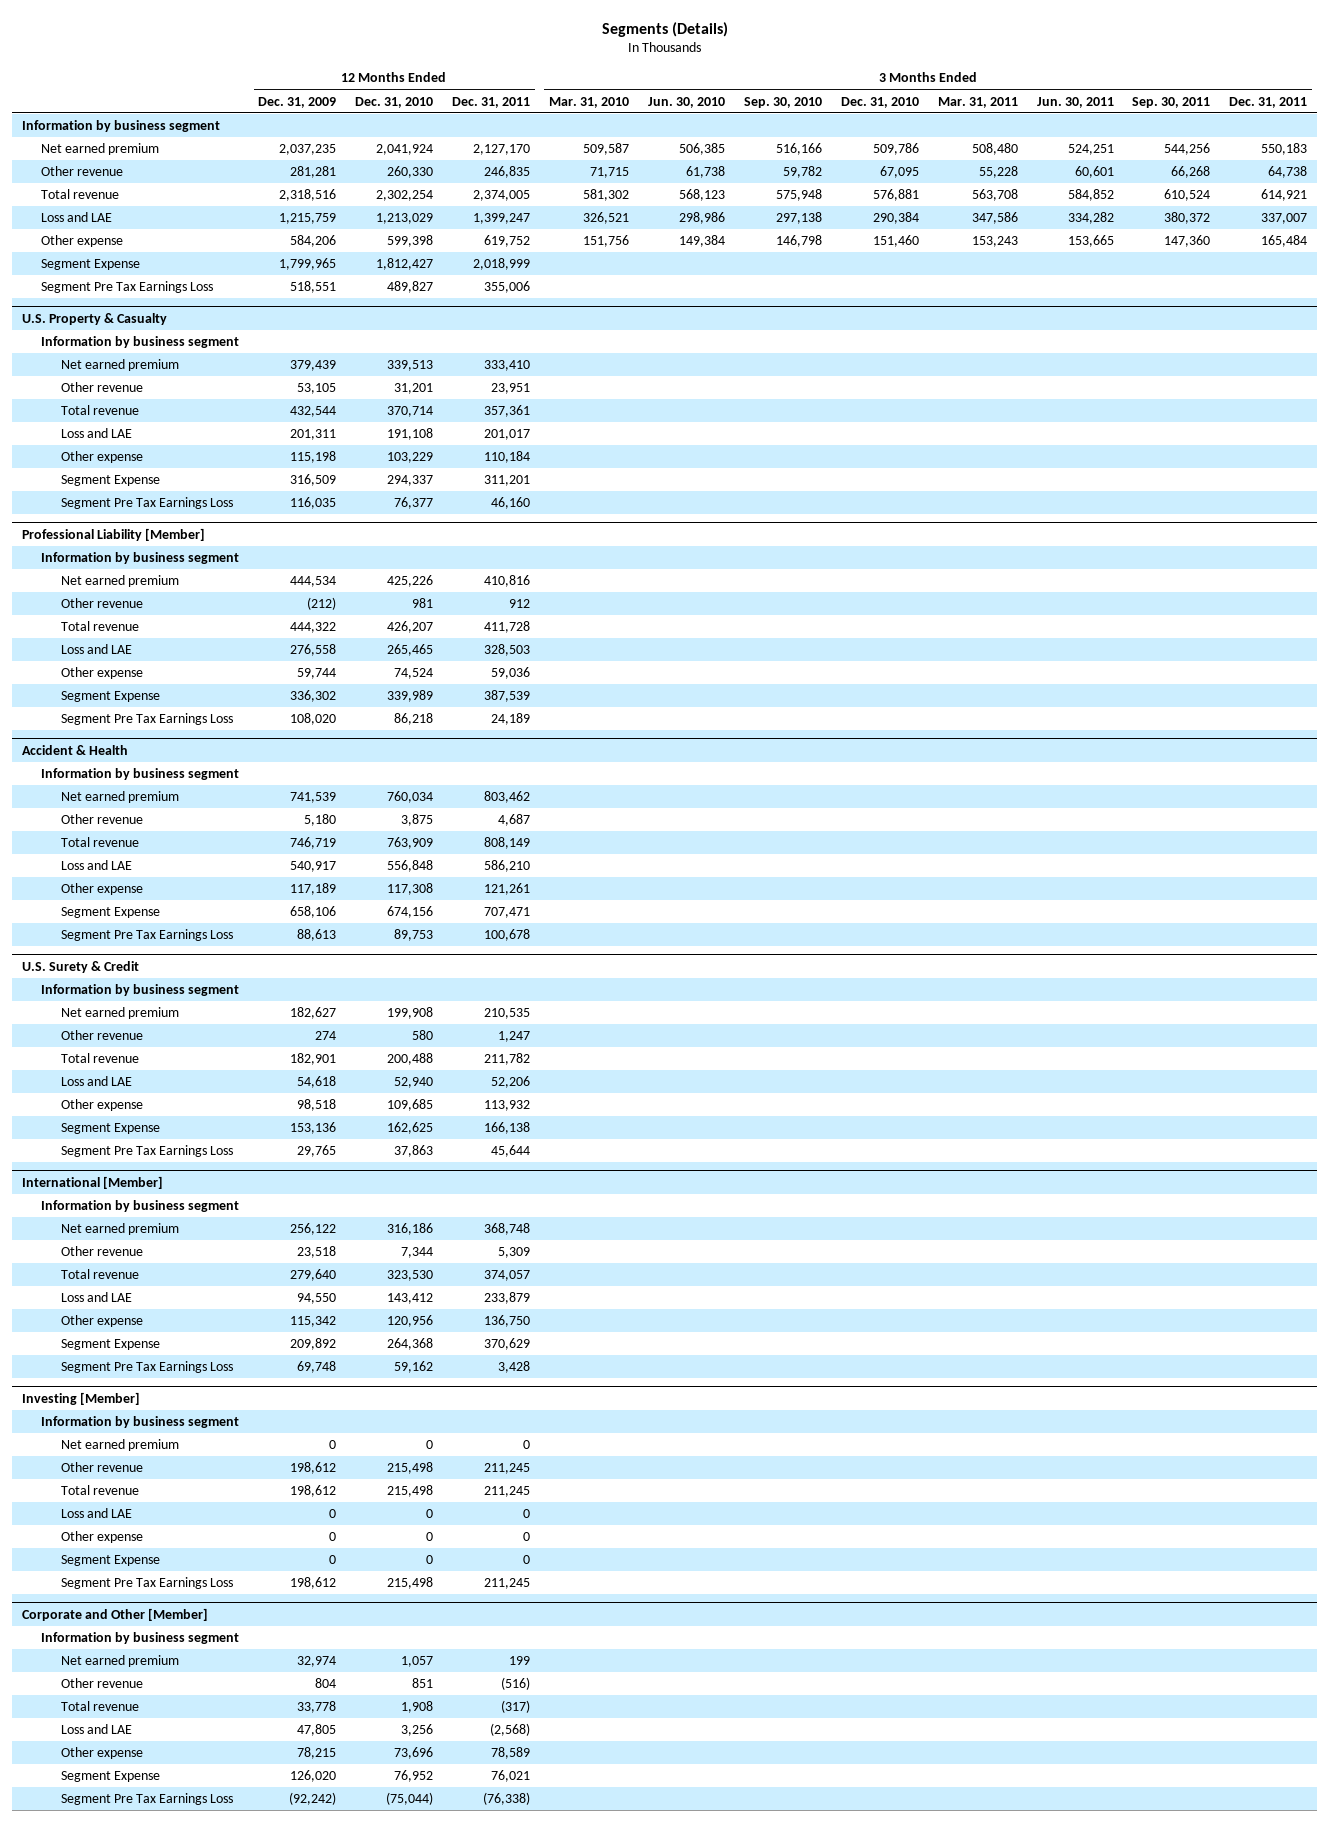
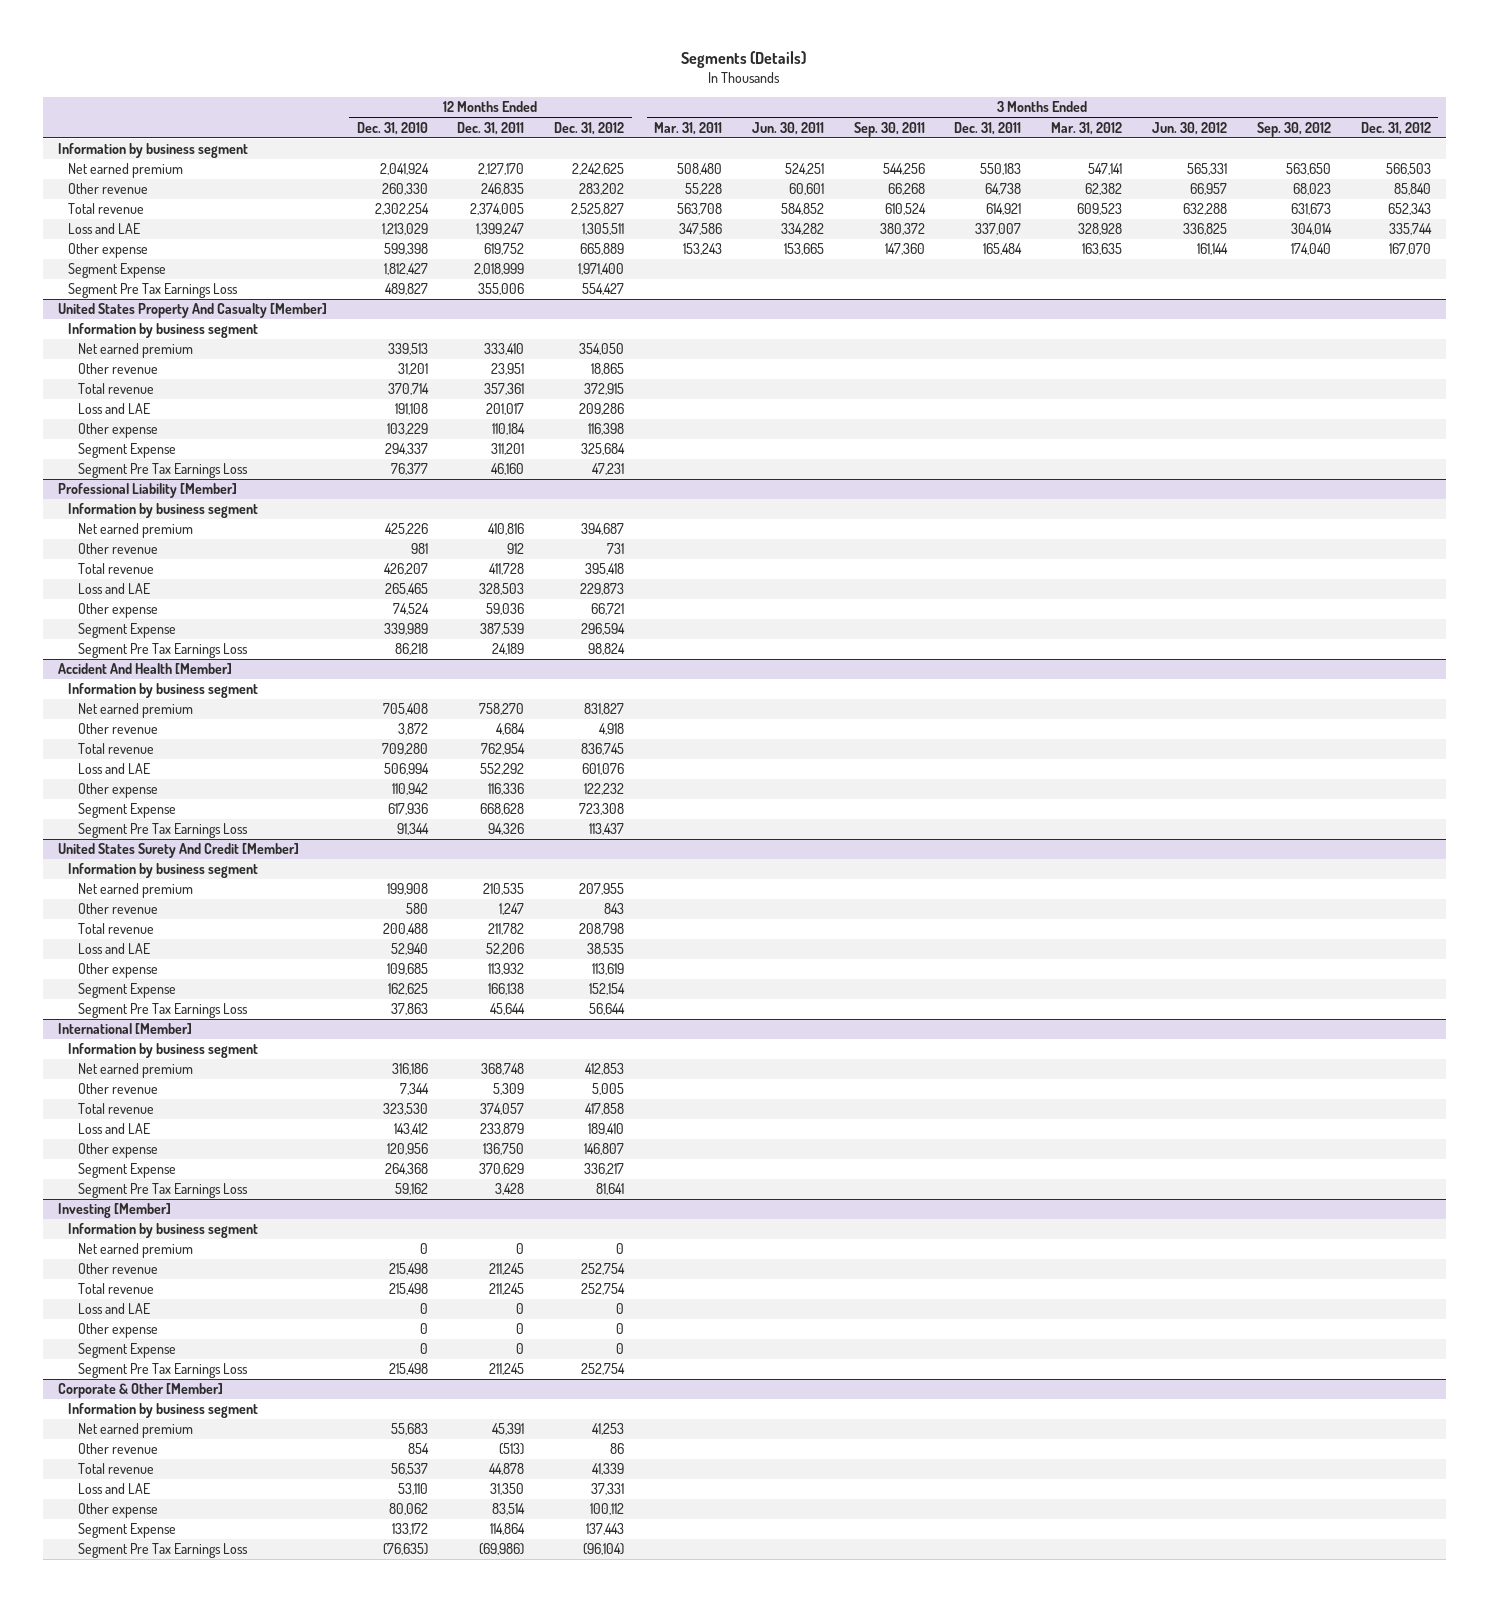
- | 12 Months Ended Dec. 31, 2009 | 12 Months Ended Dec. 31, 2010 | 12 Months Ended Dec. 31, 2011 | 3 Months Ended Mar. 31, 2010 | 3 Months Ended Jun. 30, 2010 | 3 Months Ended Sep. 30, 2010 | 3 Months Ended Dec. 31, 2010 | 3 Months Ended Mar. 31, 2011 | 3 Months Ended Jun. 30, 2011 | 3 Months Ended Sep. 30, 2011 | 3 Months Ended Dec. 31, 2011
+ | 12 Months Ended Dec. 31, 2010 | 12 Months Ended Dec. 31, 2011 | 12 Months Ended Dec. 31, 2012 | 3 Months Ended Mar. 31, 2011 | 3 Months Ended Jun. 30, 2011 | 3 Months Ended Sep. 30, 2011 | 3 Months Ended Dec. 31, 2011 | 3 Months Ended Mar. 31, 2012 | 3 Months Ended Jun. 30, 2012 | 3 Months Ended Sep. 30, 2012 | 3 Months Ended Dec. 31, 2012
- U.S. Property & Casualty
+ United States Property And Casualty [Member]
- Accident & Health
+ Accident And Health [Member]
- Net earned premium | 741,539 | 760,034 | 803,462 | | | | | | | |
- Other revenue | 5,180 | 3,875 | 4,687 | | | | | | | |
- Total revenue | 746,719 | 763,909 | 808,149 | | | | | | | |
- Loss and LAE | 540,917 | 556,848 | 586,210 | | | | | | | |
- Other expense | 117,189 | 117,308 | 121,261 | | | | | | | |
- Segment Expense | 658,106 | 674,156 | 707,471 | | | | | | | |
- Segment Pre Tax Earnings Loss | 88,613 | 89,753 | 100,678 | | | | | | | |
- U.S. Surety & Credit
+ Net earned premium | 705,408 | 758,270 | 831,827 | | | | | | | |
+ Other revenue | 3,872 | 4,684 | 4,918 | | | | | | | |
+ Total revenue | 709,280 | 762,954 | 836,745 | | | | | | | |
+ Loss and LAE | 506,994 | 552,292 | 601,076 | | | | | | | |
+ Other expense | 110,942 | 116,336 | 122,232 | | | | | | | |
+ Segment Expense | 617,936 | 668,628 | 723,308 | | | | | | | |
+ Segment Pre Tax Earnings Loss | 91,344 | 94,326 | 113,437 | | | | | | | |
+ United States Surety And Credit [Member]
- Corporate and Other [Member]
+ Corporate & Other [Member]
- Net earned premium | 32,974 | 1,057 | 199 | | | | | | | |
- Other revenue | 804 | 851 | (516) | | | | | | | |
- Total revenue | 33,778 | 1,908 | (317) | | | | | | | |
- Loss and LAE | 47,805 | 3,256 | (2,568) | | | | | | | |
- Other expense | 78,215 | 73,696 | 78,589 | | | | | | | |
- Segment Expense | 126,020 | 76,952 | 76,021 | | | | | | | |
- Segment Pre Tax Earnings Loss | (92,242) | (75,044) | (76,338) | | | | | | | |
+ Net earned premium | 55,683 | 45,391 | 41,253 | | | | | | | |
+ Other revenue | 854 | (513) | 86 | | | | | | | |
+ Total revenue | 56,537 | 44,878 | 41,339 | | | | | | | |
+ Loss and LAE | 53,110 | 31,350 | 37,331 | | | | | | | |
+ Other expense | 80,062 | 83,514 | 100,112 | | | | | | | |
+ Segment Expense | 133,172 | 114,864 | 137,443 | | | | | | | |
+ Segment Pre Tax Earnings Loss | (76,635) | (69,986) | (96,104) | | | | | | | |

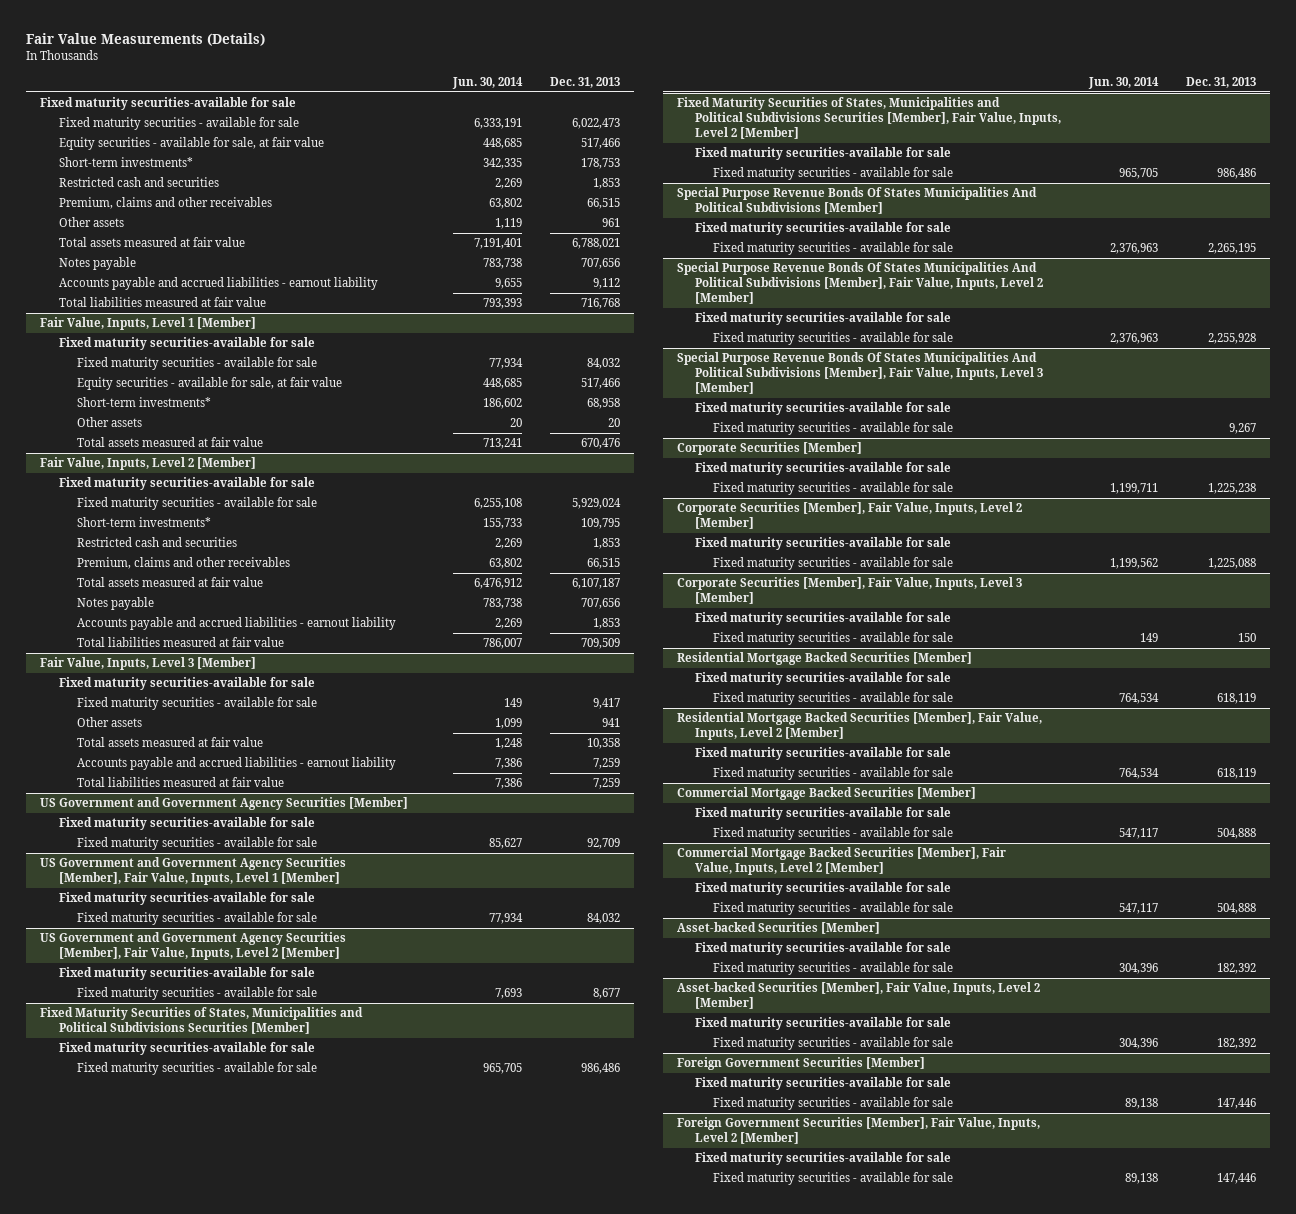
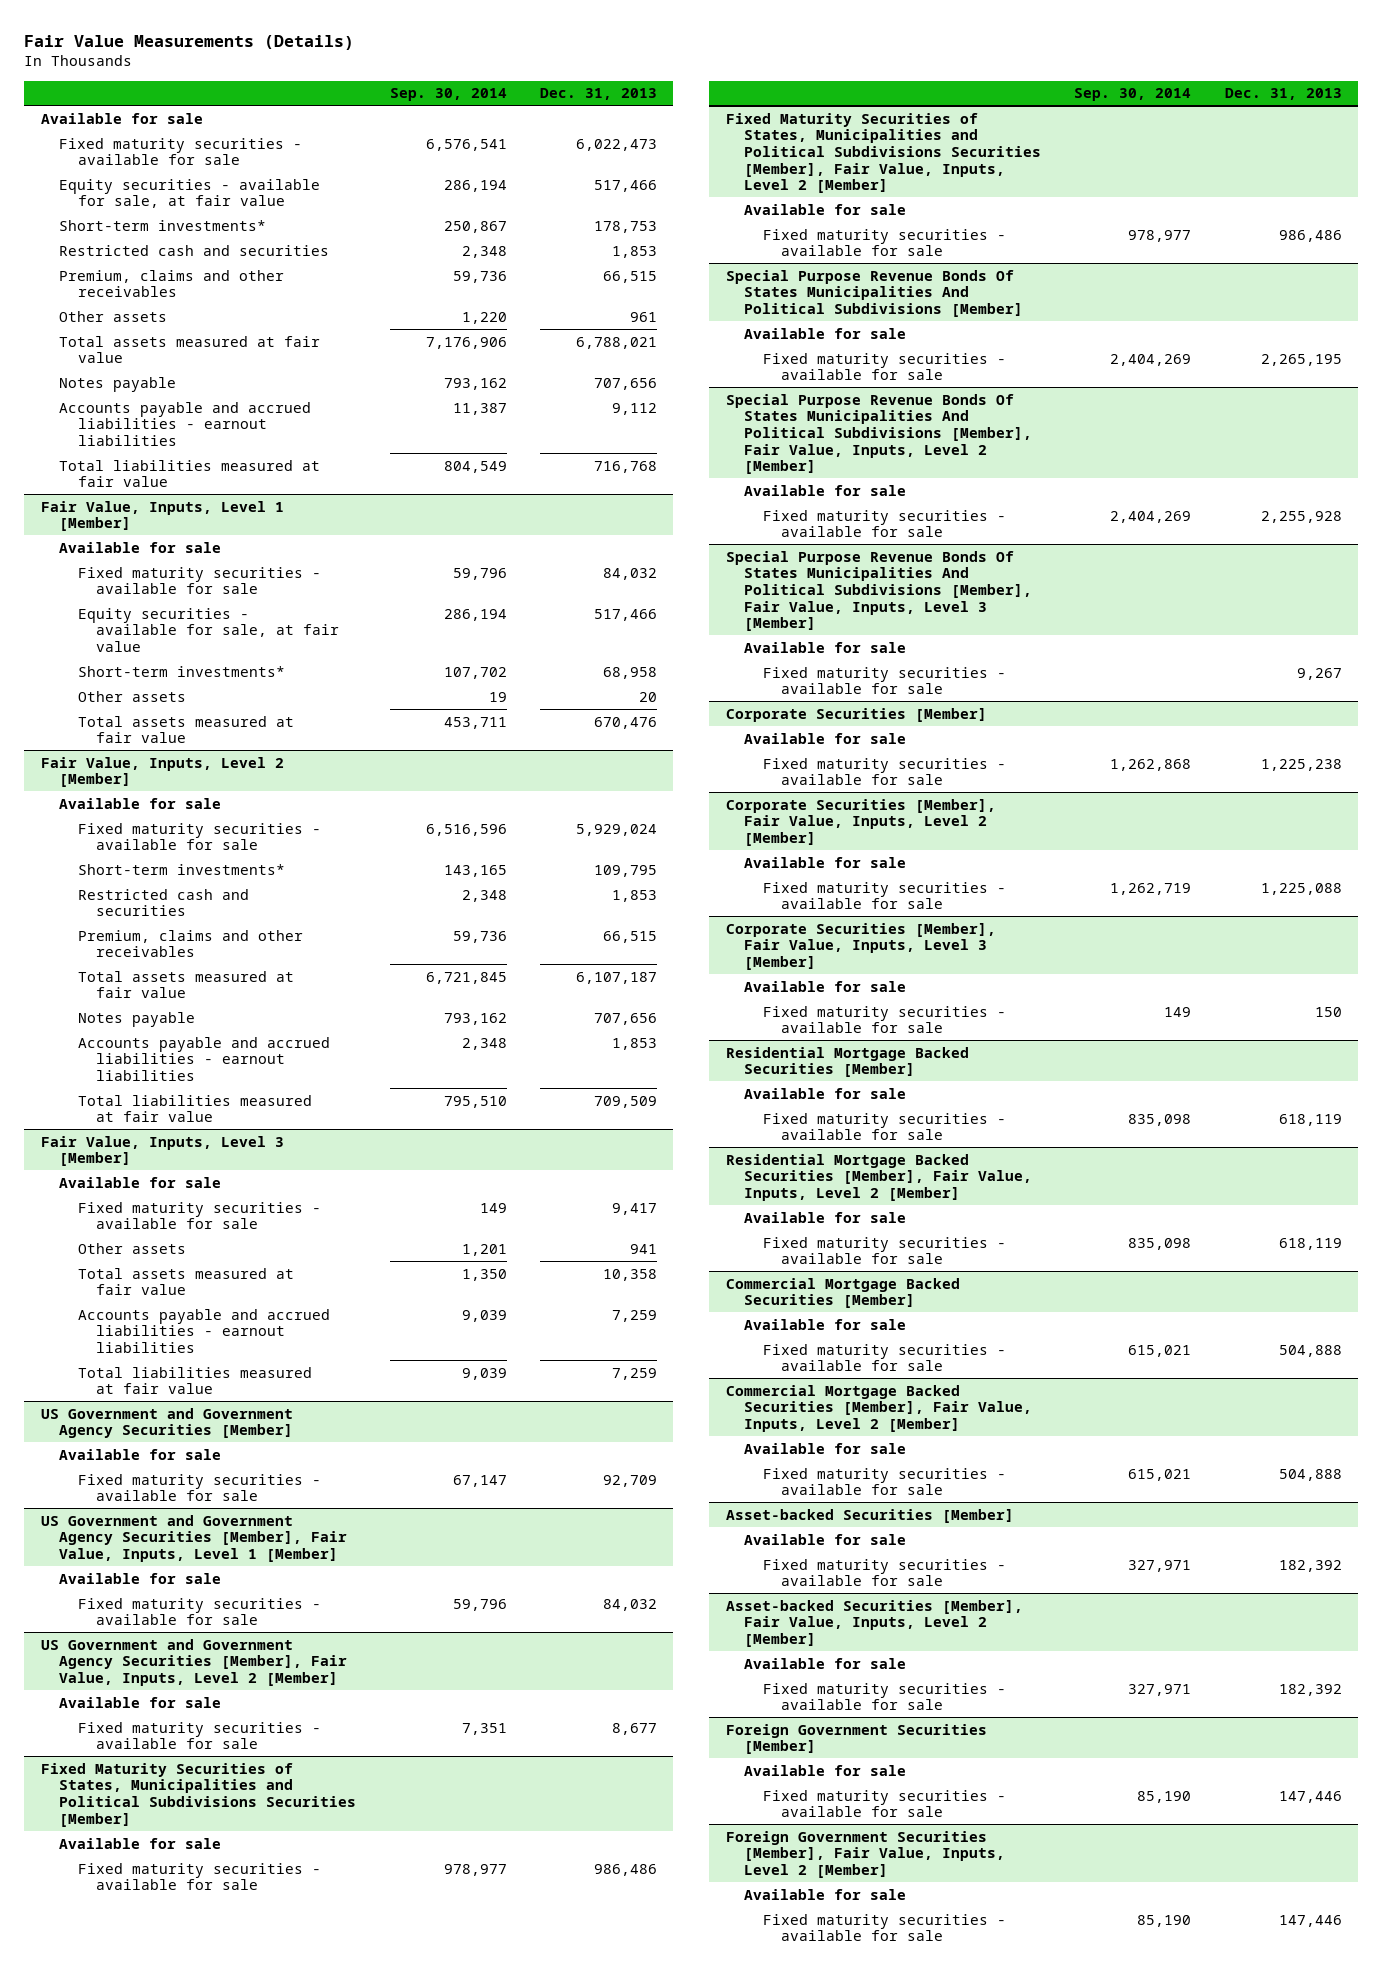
- | Jun. 30, 2014 | Dec. 31, 2013
+ | Sep. 30, 2014 | Dec. 31, 2013
- Fixed maturity securities-available for sale
+ Available for sale
- Accounts payable and accrued liabilities - earnout liability | 9,655 | 9,112
+ Accounts payable and accrued liabilities - earnout liabilities | 11,387 | 9,112
@ Fair Value, Inputs, Level 1 [Member]
- Fixed maturity securities-available for sale
+ Available for sale
@ Fair Value, Inputs, Level 2 [Member]
- Fixed maturity securities-available for sale
+ Available for sale
- Accounts payable and accrued liabilities - earnout liability | 2,269 | 1,853
+ Accounts payable and accrued liabilities - earnout liabilities | 2,348 | 1,853
@ Fair Value, Inputs, Level 3 [Member]
- Fixed maturity securities-available for sale
+ Available for sale
- Accounts payable and accrued liabilities - earnout liability | 7,386 | 7,259
+ Accounts payable and accrued liabilities - earnout liabilities | 9,039 | 7,259
@ US Government and Government Agency Securities [Member]
- Fixed maturity securities-available for sale
+ Available for sale
@ US Government and Government Agency Securities [Member], Fair Value, Inputs, Level 1 [Member]
- Fixed maturity securities-available for sale
+ Available for sale
@ US Government and Government Agency Securities [Member], Fair Value, Inputs, Level 2 [Member]
- Fixed maturity securities-available for sale
+ Available for sale
@ Fixed Maturity Securities of States, Municipalities and Political Subdivisions Securities [Member]
- Fixed maturity securities-available for sale
+ Available for sale
@ Fixed Maturity Securities of States, Municipalities and Political Subdivisions Securities [Member], Fair Value, Inputs, Level 2 [Member]
- Fixed maturity securities-available for sale
+ Available for sale
@ Special Purpose Revenue Bonds Of States Municipalities And Political Subdivisions [Member]
- Fixed maturity securities-available for sale
+ Available for sale
@ Special Purpose Revenue Bonds Of States Municipalities And Political Subdivisions [Member], Fair Value, Inputs, Level 2 [Member]
- Fixed maturity securities-available for sale
+ Available for sale
@ Special Purpose Revenue Bonds Of States Municipalities And Political Subdivisions [Member], Fair Value, Inputs, Level 3 [Member]
- Fixed maturity securities-available for sale
+ Available for sale
@ Corporate Securities [Member]
- Fixed maturity securities-available for sale
+ Available for sale
@ Corporate Securities [Member], Fair Value, Inputs, Level 2 [Member]
- Fixed maturity securities-available for sale
+ Available for sale
@ Corporate Securities [Member], Fair Value, Inputs, Level 3 [Member]
- Fixed maturity securities-available for sale
+ Available for sale
@ Residential Mortgage Backed Securities [Member]
- Fixed maturity securities-available for sale
+ Available for sale
@ Residential Mortgage Backed Securities [Member], Fair Value, Inputs, Level 2 [Member]
- Fixed maturity securities-available for sale
+ Available for sale
@ Commercial Mortgage Backed Securities [Member]
- Fixed maturity securities-available for sale
+ Available for sale
@ Commercial Mortgage Backed Securities [Member], Fair Value, Inputs, Level 2 [Member]
- Fixed maturity securities-available for sale
+ Available for sale
@ Asset-backed Securities [Member]
- Fixed maturity securities-available for sale
+ Available for sale
@ Asset-backed Securities [Member], Fair Value, Inputs, Level 2 [Member]
- Fixed maturity securities-available for sale
+ Available for sale
@ Foreign Government Securities [Member]
- Fixed maturity securities-available for sale
+ Available for sale
@ Foreign Government Securities [Member], Fair Value, Inputs, Level 2 [Member]
- Fixed maturity securities-available for sale
+ Available for sale

